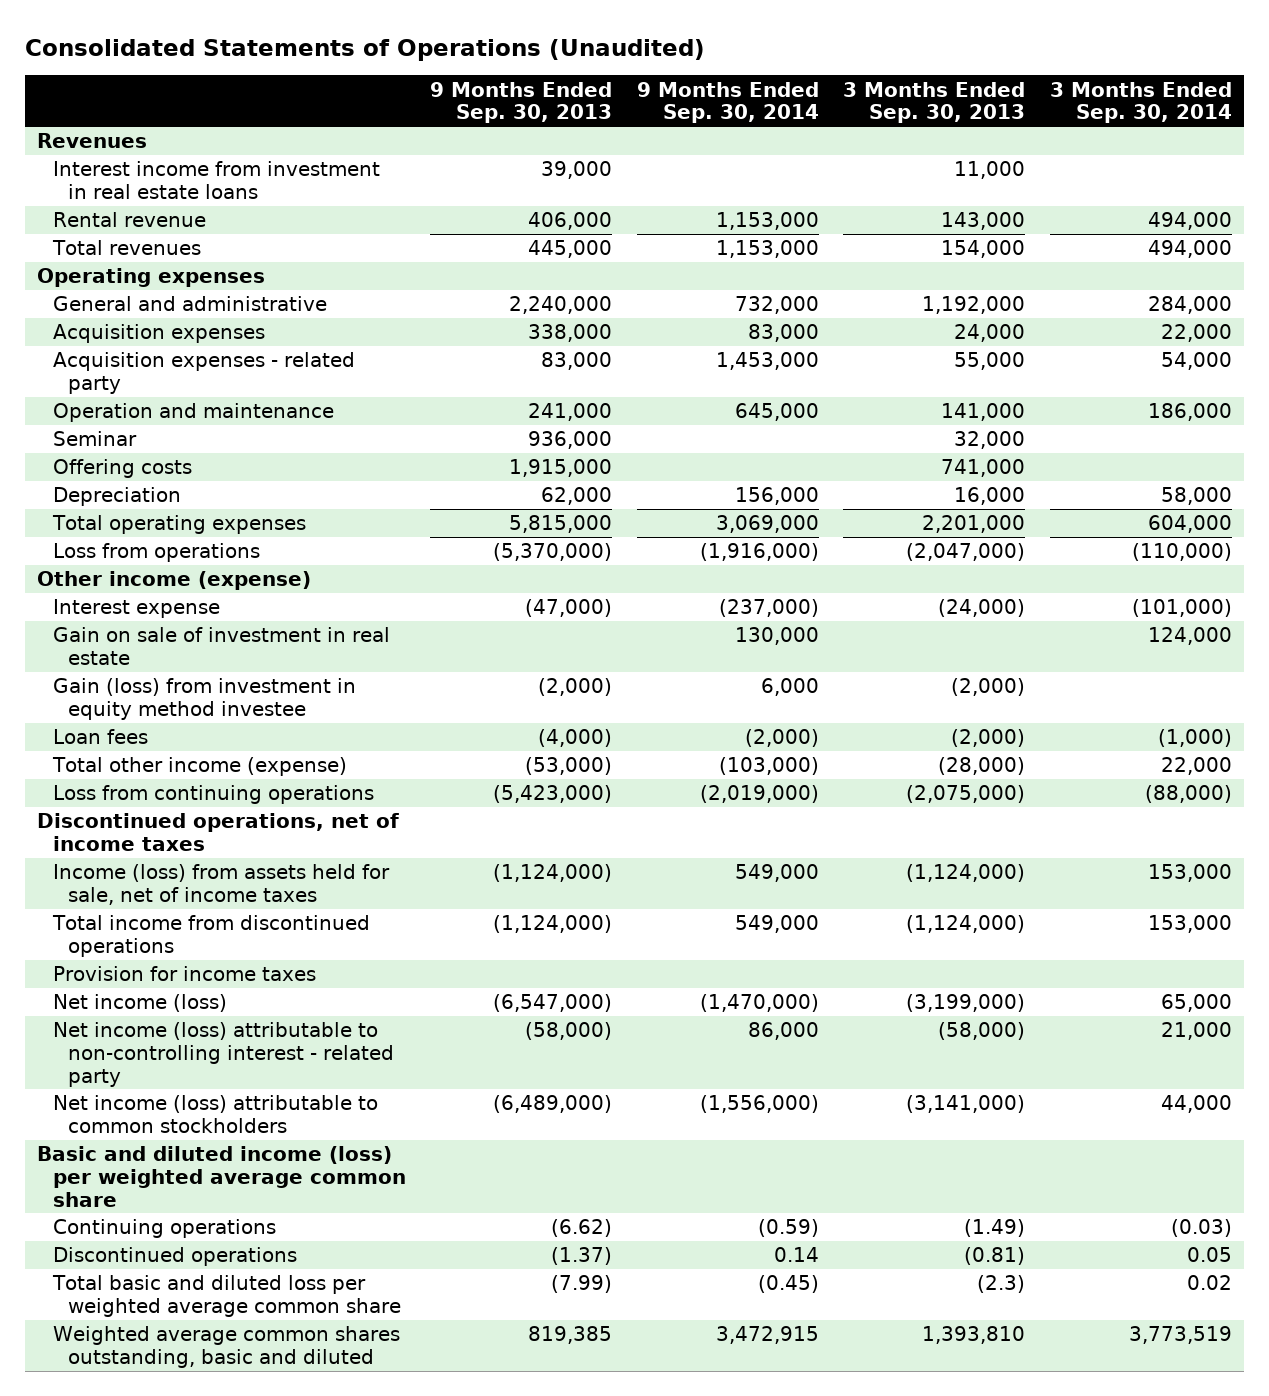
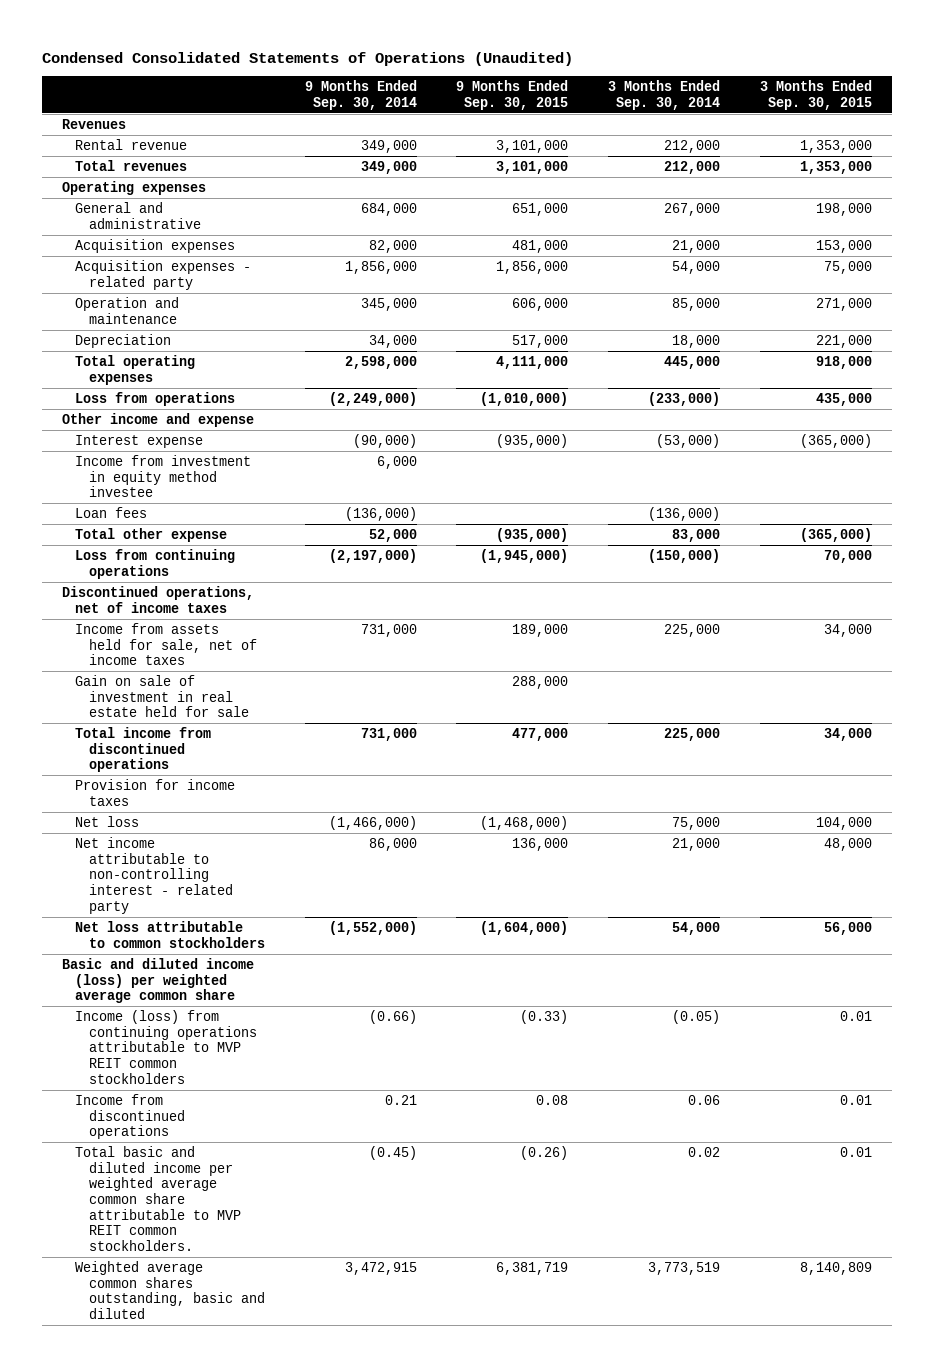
- Consolidated Statements of Operations (Unaudited)
+ Condensed Consolidated Statements of Operations (Unaudited)
- | 9 Months Ended Sep. 30, 2013 | 9 Months Ended Sep. 30, 2014 | 3 Months Ended Sep. 30, 2013 | 3 Months Ended Sep. 30, 2014
+ | 9 Months Ended Sep. 30, 2014 | 9 Months Ended Sep. 30, 2015 | 3 Months Ended Sep. 30, 2014 | 3 Months Ended Sep. 30, 2015
- Interest income from investment in real estate loans | 39,000 | | 11,000 |
- Rental revenue | 406,000 | 1,153,000 | 143,000 | 494,000
- Total revenues | 445,000 | 1,153,000 | 154,000 | 494,000
+ Rental revenue | 349,000 | 3,101,000 | 212,000 | 1,353,000
+ Total revenues | 349,000 | 3,101,000 | 212,000 | 1,353,000
- General and administrative | 2,240,000 | 732,000 | 1,192,000 | 284,000
- Acquisition expenses | 338,000 | 83,000 | 24,000 | 22,000
- Acquisition expenses - related party | 83,000 | 1,453,000 | 55,000 | 54,000
- Operation and maintenance | 241,000 | 645,000 | 141,000 | 186,000
- Seminar | 936,000 | | 32,000 |
- Offering costs | 1,915,000 | | 741,000 |
- Depreciation | 62,000 | 156,000 | 16,000 | 58,000
- Total operating expenses | 5,815,000 | 3,069,000 | 2,201,000 | 604,000
- Loss from operations | (5,370,000) | (1,916,000) | (2,047,000) | (110,000)
- Other income (expense)
- Interest expense | (47,000) | (237,000) | (24,000) | (101,000)
- Gain on sale of investment in real estate | | 130,000 | | 124,000
- Gain (loss) from investment in equity method investee | (2,000) | 6,000 | (2,000) |
- Loan fees | (4,000) | (2,000) | (2,000) | (1,000)
- Total other income (expense) | (53,000) | (103,000) | (28,000) | 22,000
- Loss from continuing operations | (5,423,000) | (2,019,000) | (2,075,000) | (88,000)
+ General and administrative | 684,000 | 651,000 | 267,000 | 198,000
+ Acquisition expenses | 82,000 | 481,000 | 21,000 | 153,000
+ Acquisition expenses - related party | 1,856,000 | 1,856,000 | 54,000 | 75,000
+ Operation and maintenance | 345,000 | 606,000 | 85,000 | 271,000
+ Depreciation | 34,000 | 517,000 | 18,000 | 221,000
+ Total operating expenses | 2,598,000 | 4,111,000 | 445,000 | 918,000
+ Loss from operations | (2,249,000) | (1,010,000) | (233,000) | 435,000
+ Other income and expense
+ Interest expense | (90,000) | (935,000) | (53,000) | (365,000)
+ Income from investment in equity method investee | 6,000 | | |
+ Loan fees | (136,000) | | (136,000) |
+ Total other expense | 52,000 | (935,000) | 83,000 | (365,000)
+ Loss from continuing operations | (2,197,000) | (1,945,000) | (150,000) | 70,000
- Income (loss) from assets held for sale, net of income taxes | (1,124,000) | 549,000 | (1,124,000) | 153,000
- Total income from discontinued operations | (1,124,000) | 549,000 | (1,124,000) | 153,000
+ Income from assets held for sale, net of income taxes | 731,000 | 189,000 | 225,000 | 34,000
+ Gain on sale of investment in real estate held for sale | | 288,000 | |
+ Total income from discontinued operations | 731,000 | 477,000 | 225,000 | 34,000
- Net income (loss) | (6,547,000) | (1,470,000) | (3,199,000) | 65,000
- Net income (loss) attributable to non-controlling interest - related party | (58,000) | 86,000 | (58,000) | 21,000
- Net income (loss) attributable to common stockholders | (6,489,000) | (1,556,000) | (3,141,000) | 44,000
+ Net loss | (1,466,000) | (1,468,000) | 75,000 | 104,000
+ Net income attributable to non-controlling interest - related party | 86,000 | 136,000 | 21,000 | 48,000
+ Net loss attributable to common stockholders | (1,552,000) | (1,604,000) | 54,000 | 56,000
- Continuing operations | (6.62) | (0.59) | (1.49) | (0.03)
- Discontinued operations | (1.37) | 0.14 | (0.81) | 0.05
- Total basic and diluted loss per weighted average common share | (7.99) | (0.45) | (2.3) | 0.02
+ Income (loss) from continuing operations attributable to MVP REIT common stockholders | (0.66) | (0.33) | (0.05) | 0.01
+ Income from discontinued operations | 0.21 | 0.08 | 0.06 | 0.01
+ Total basic and diluted income per weighted average common share attributable to MVP REIT common stockholders. | (0.45) | (0.26) | 0.02 | 0.01

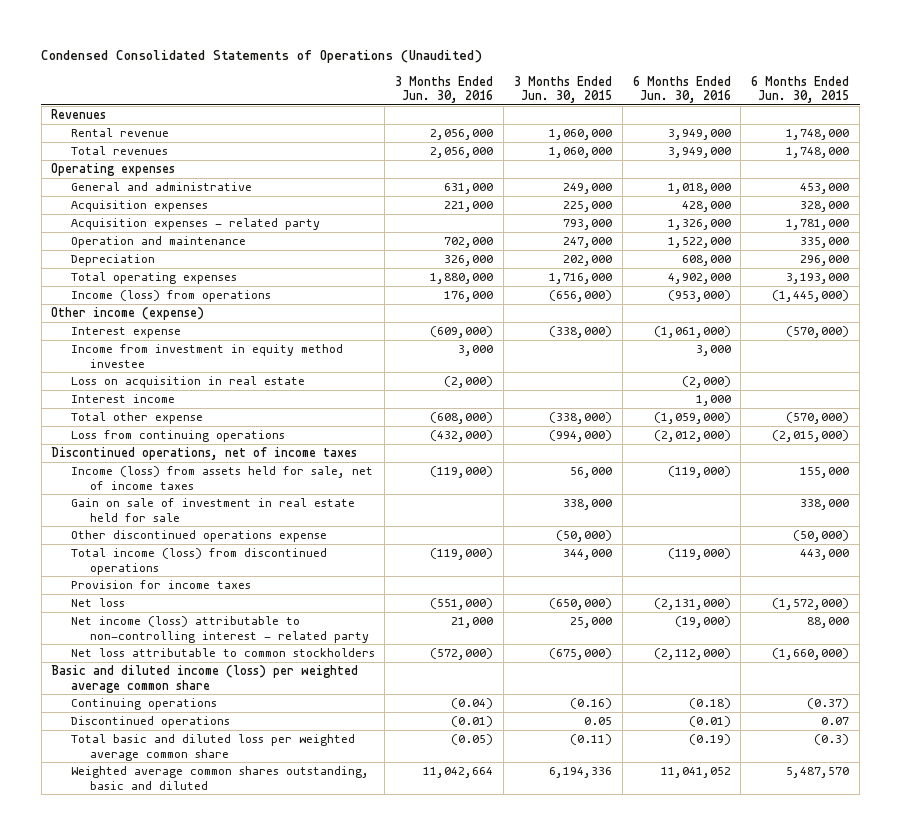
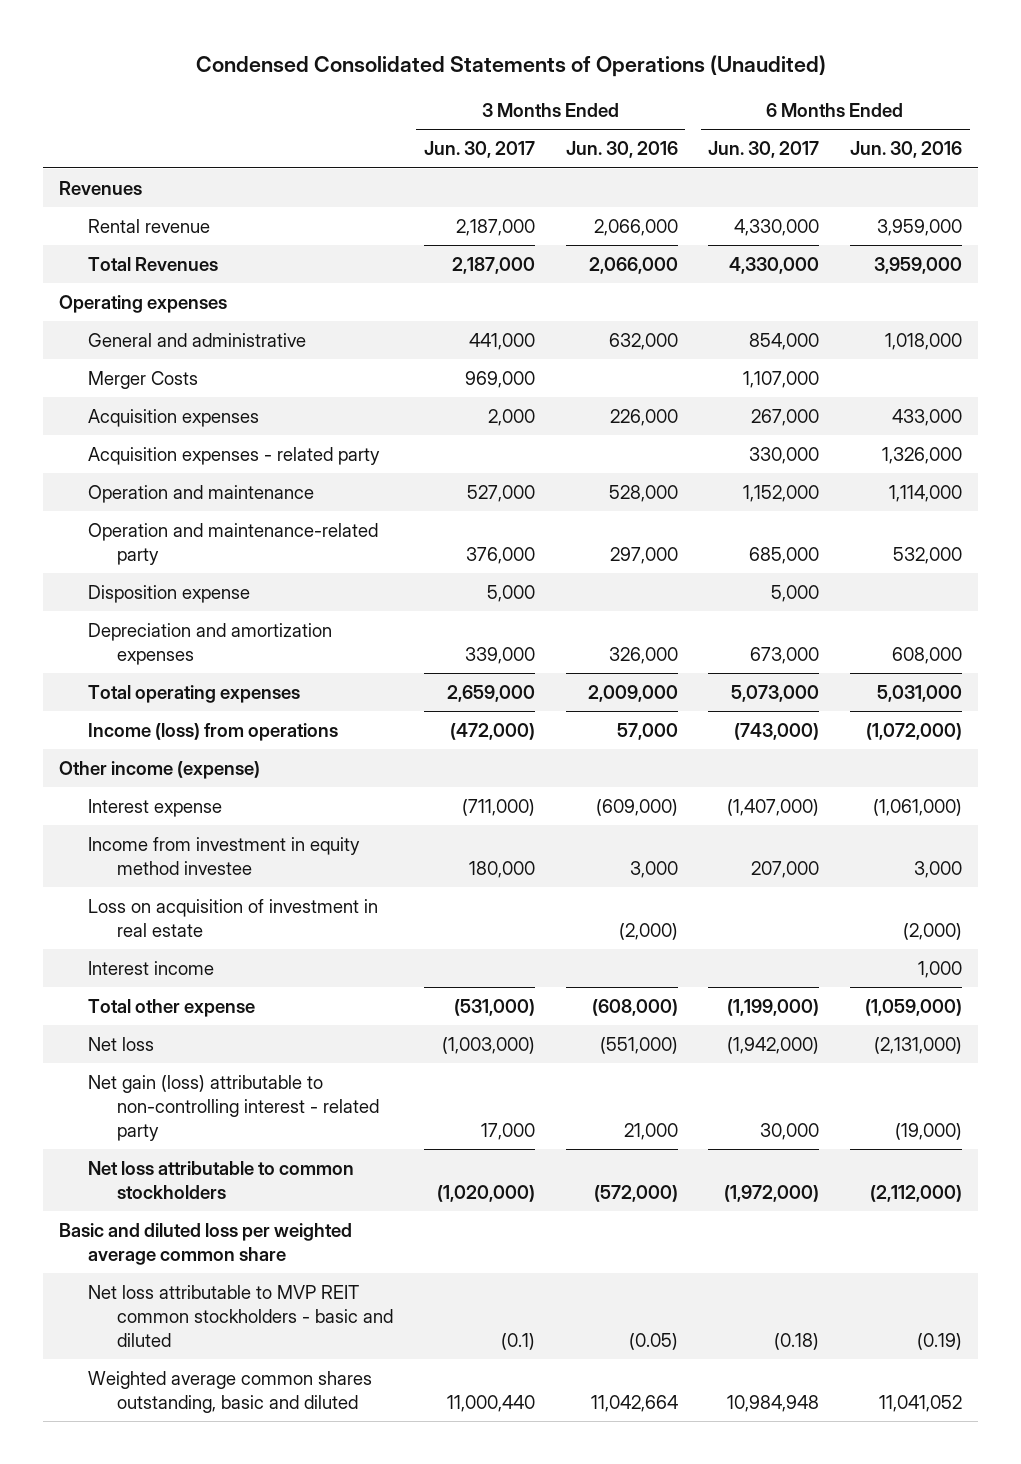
- | 3 Months Ended Jun. 30, 2016 | 3 Months Ended Jun. 30, 2015 | 6 Months Ended Jun. 30, 2016 | 6 Months Ended Jun. 30, 2015
+ | 3 Months Ended Jun. 30, 2017 | 3 Months Ended Jun. 30, 2016 | 6 Months Ended Jun. 30, 2017 | 6 Months Ended Jun. 30, 2016
- Rental revenue | 2,056,000 | 1,060,000 | 3,949,000 | 1,748,000
- Total revenues | 2,056,000 | 1,060,000 | 3,949,000 | 1,748,000
+ Rental revenue | 2,187,000 | 2,066,000 | 4,330,000 | 3,959,000
+ Total Revenues | 2,187,000 | 2,066,000 | 4,330,000 | 3,959,000
- General and administrative | 631,000 | 249,000 | 1,018,000 | 453,000
- Acquisition expenses | 221,000 | 225,000 | 428,000 | 328,000
+ General and administrative | 441,000 | 632,000 | 854,000 | 1,018,000
+ Merger Costs | 969,000 | | 1,107,000 |
+ Acquisition expenses | 2,000 | 226,000 | 267,000 | 433,000
- Operation and maintenance | 702,000 | 247,000 | 1,522,000 | 335,000
- Depreciation | 326,000 | 202,000 | 608,000 | 296,000
- Total operating expenses | 1,880,000 | 1,716,000 | 4,902,000 | 3,193,000
- Income (loss) from operations | 176,000 | (656,000) | (953,000) | (1,445,000)
+ Operation and maintenance | 527,000 | 528,000 | 1,152,000 | 1,114,000
+ Operation and maintenance-related party | 376,000 | 297,000 | 685,000 | 532,000
+ Disposition expense | 5,000 | | 5,000 |
+ Depreciation and amortization expenses | 339,000 | 326,000 | 673,000 | 608,000
+ Total operating expenses | 2,659,000 | 2,009,000 | 5,073,000 | 5,031,000
+ Income (loss) from operations | (472,000) | 57,000 | (743,000) | (1,072,000)
- Loss on acquisition in real estate | (2,000) | | (2,000) |
+ Loss on acquisition of investment in real estate | | (2,000) | | (2,000)
- Loss from continuing operations | (432,000) | (994,000) | (2,012,000) | (2,015,000)
- Discontinued operations, net of income taxes
- Income (loss) from assets held for sale, net of income taxes | (119,000) | 56,000 | (119,000) | 155,000
- Gain on sale of investment in real estate held for sale | | 338,000 | | 338,000
- Other discontinued operations expense | | (50,000) | | (50,000)
- Total income (loss) from discontinued operations | (119,000) | 344,000 | (119,000) | 443,000
- Provision for income taxes
- Net income (loss) attributable to non-controlling interest - related party | 21,000 | 25,000 | (19,000) | 88,000
+ Net gain (loss) attributable to non-controlling interest - related party | 17,000 | 21,000 | 30,000 | (19,000)
- Basic and diluted income (loss) per weighted average common share
- Continuing operations | (0.04) | (0.16) | (0.18) | (0.37)
- Discontinued operations | (0.01) | 0.05 | (0.01) | 0.07
- Total basic and diluted loss per weighted average common share | (0.05) | (0.11) | (0.19) | (0.3)
+ Basic and diluted loss per weighted average common share
+ Net loss attributable to MVP REIT common stockholders - basic and diluted | (0.1) | (0.05) | (0.18) | (0.19)

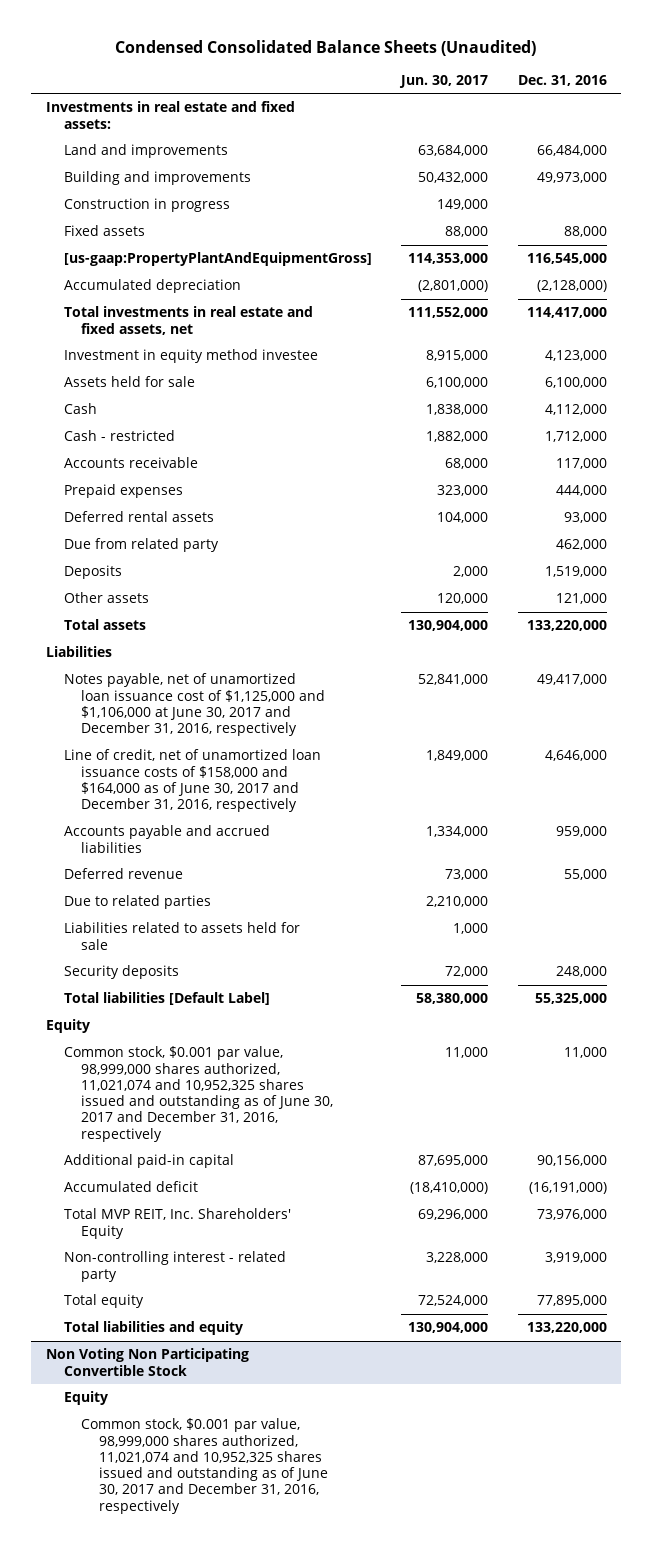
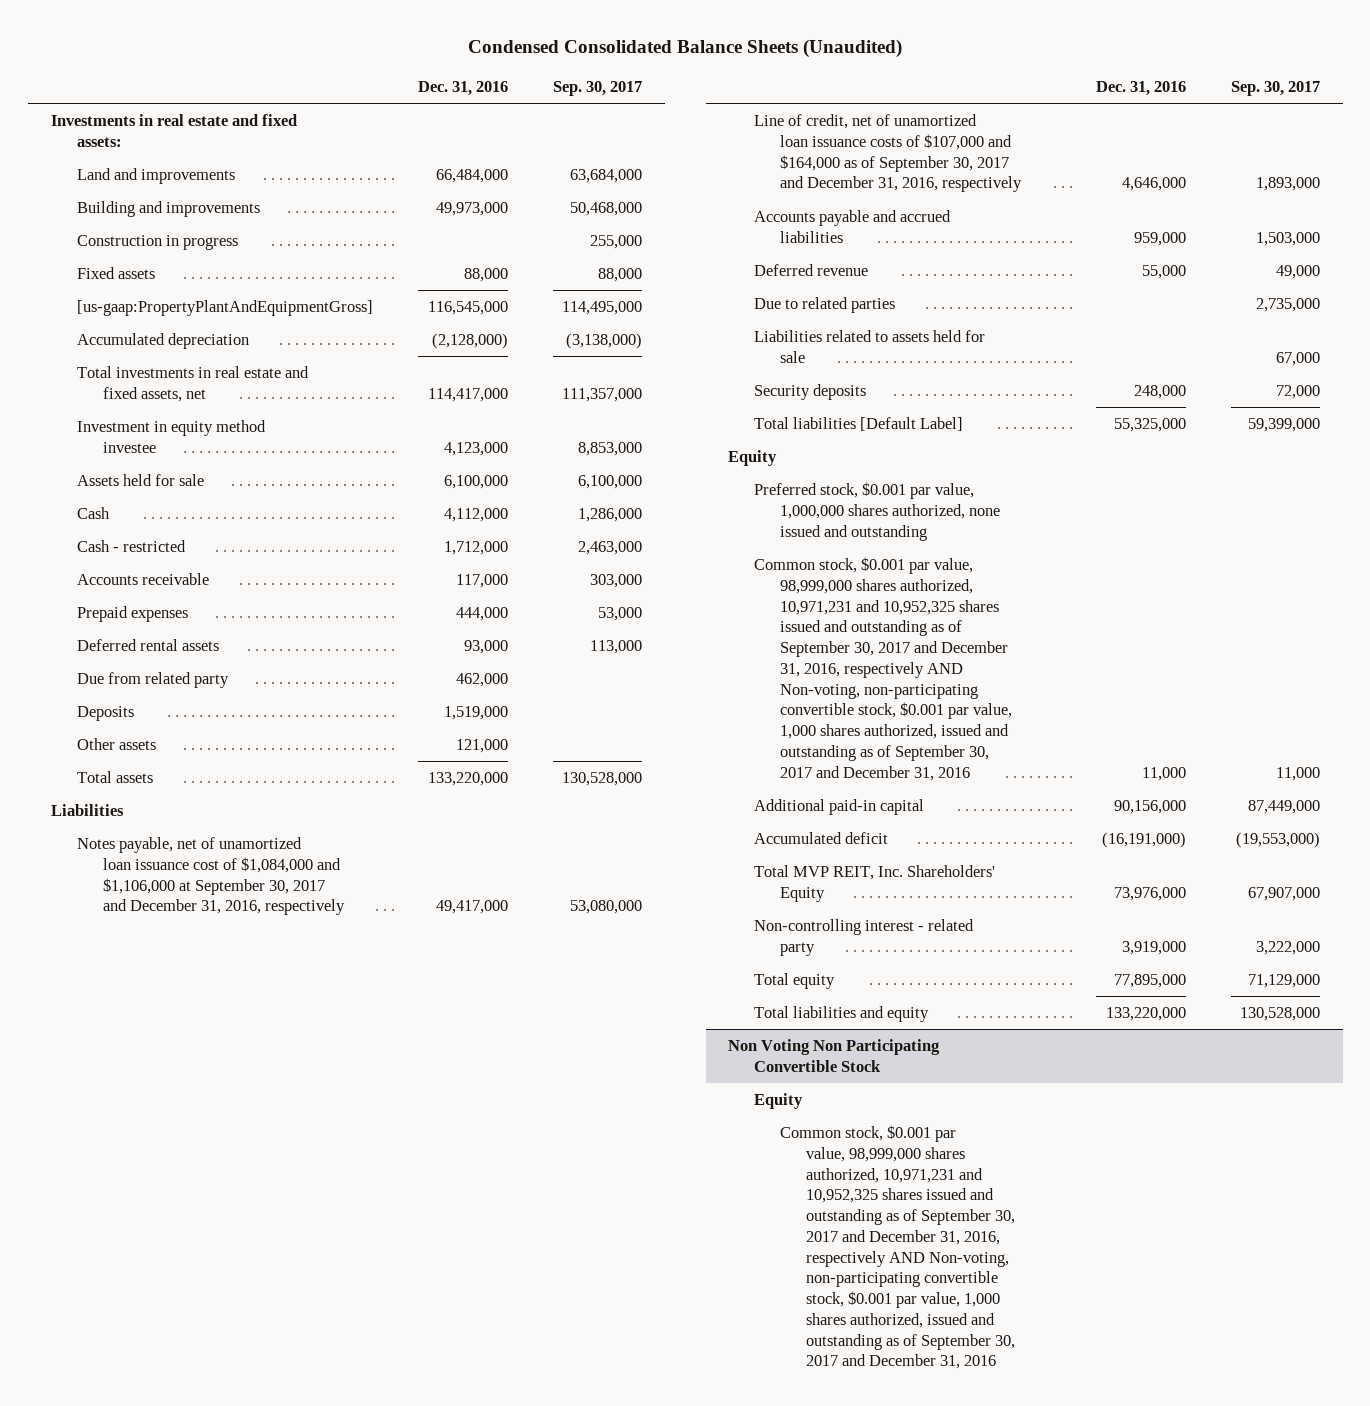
- | Jun. 30, 2017 | Dec. 31, 2016
+ | Dec. 31, 2016 | Sep. 30, 2017
- Notes payable, net of unamortized loan issuance cost of $1,125,000 and $1,106,000 at June 30, 2017 and December 31, 2016, respectively | 52,841,000 | 49,417,000
- Line of credit, net of unamortized loan issuance costs of $158,000 and $164,000 as of June 30, 2017 and December 31, 2016, respectively | 1,849,000 | 4,646,000
+ Notes payable, net of unamortized loan issuance cost of $1,084,000 and $1,106,000 at September 30, 2017 and December 31, 2016, respectively | 49,417,000 | 53,080,000
+ Line of credit, net of unamortized loan issuance costs of $107,000 and $164,000 as of September 30, 2017 and December 31, 2016, respectively | 4,646,000 | 1,893,000
- Common stock, $0.001 par value, 98,999,000 shares authorized, 11,021,074 and 10,952,325 shares issued and outstanding as of June 30, 2017 and December 31, 2016, respectively | 11,000 | 11,000
+ Preferred stock, $0.001 par value, 1,000,000 shares authorized, none issued and outstanding
+ Common stock, $0.001 par value, 98,999,000 shares authorized, 10,971,231 and 10,952,325 shares issued and outstanding as of September 30, 2017 and December 31, 2016, respectively AND Non-voting, non-participating convertible stock, $0.001 par value, 1,000 shares authorized, issued and outstanding as of September 30, 2017 and December 31, 2016 | 11,000 | 11,000
@ Non Voting Non Participating Convertible Stock
- Common stock, $0.001 par value, 98,999,000 shares authorized, 11,021,074 and 10,952,325 shares issued and outstanding as of June 30, 2017 and December 31, 2016, respectively
+ Common stock, $0.001 par value, 98,999,000 shares authorized, 10,971,231 and 10,952,325 shares issued and outstanding as of September 30, 2017 and December 31, 2016, respectively AND Non-voting, non-participating convertible stock, $0.001 par value, 1,000 shares authorized, issued and outstanding as of September 30, 2017 and December 31, 2016

